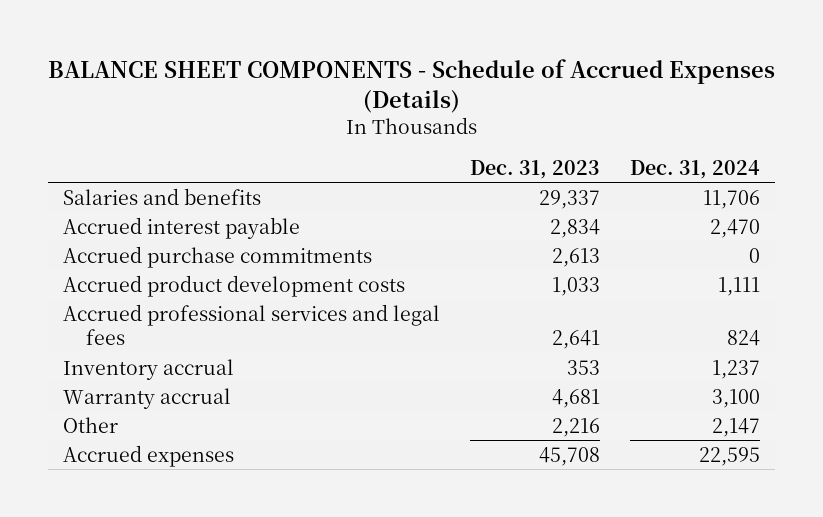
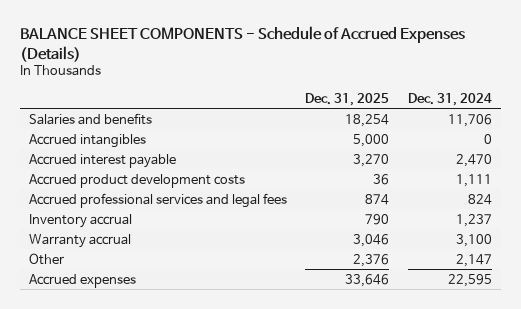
- | Dec. 31, 2023 | Dec. 31, 2024
+ | Dec. 31, 2025 | Dec. 31, 2024
+ Accrued intangibles | 5,000 | 0
- Accrued purchase commitments | 2,613 | 0

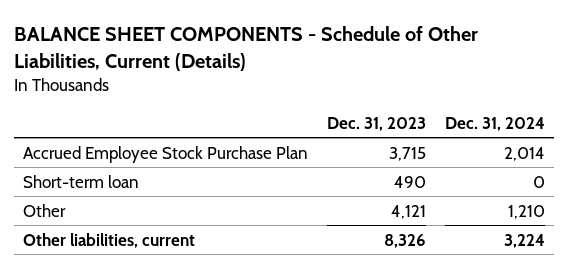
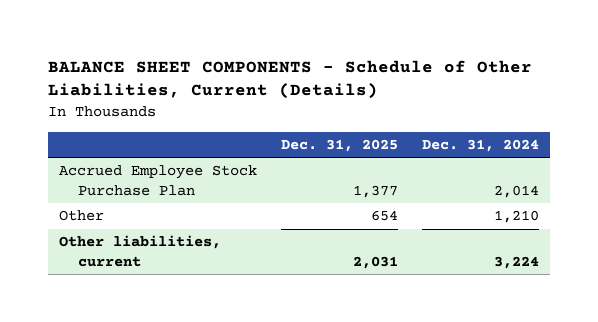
- | Dec. 31, 2023 | Dec. 31, 2024
+ | Dec. 31, 2025 | Dec. 31, 2024
- Short-term loan | 490 | 0

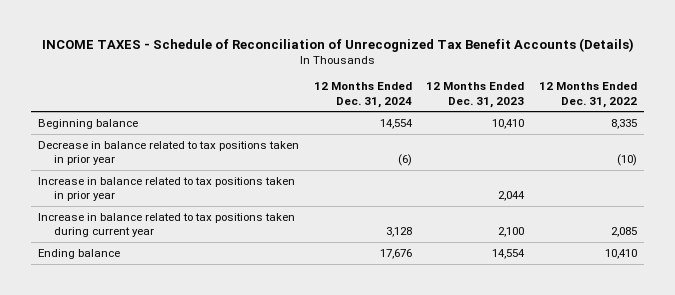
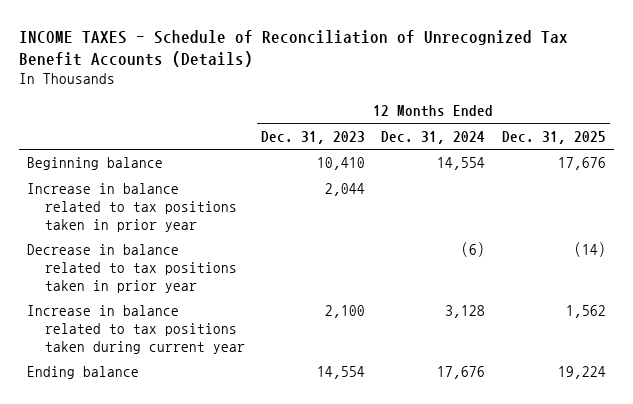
- | 12 Months Ended Dec. 31, 2024 | 12 Months Ended Dec. 31, 2023 | 12 Months Ended Dec. 31, 2022
+ | 12 Months Ended Dec. 31, 2023 | 12 Months Ended Dec. 31, 2024 | 12 Months Ended Dec. 31, 2025
moved down: Decrease in balance related to tax positions taken in prior year | | (6) | (14)

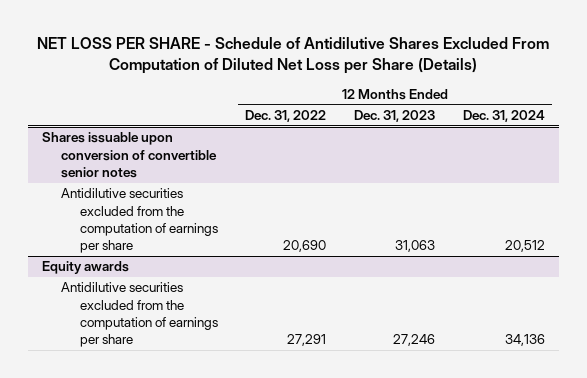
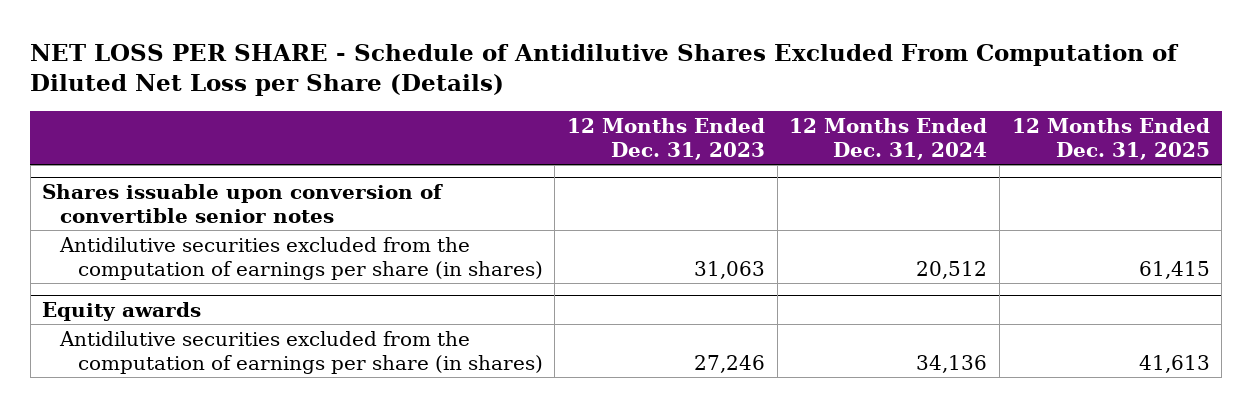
- | 12 Months Ended Dec. 31, 2022 | 12 Months Ended Dec. 31, 2023 | 12 Months Ended Dec. 31, 2024
+ | 12 Months Ended Dec. 31, 2023 | 12 Months Ended Dec. 31, 2024 | 12 Months Ended Dec. 31, 2025
@ Shares issuable upon conversion of convertible senior notes
- Antidilutive securities excluded from the computation of earnings per share | 20,690 | 31,063 | 20,512
+ Antidilutive securities excluded from the computation of earnings per share (in shares) | 31,063 | 20,512 | 61,415
@ Equity awards
- Antidilutive securities excluded from the computation of earnings per share | 27,291 | 27,246 | 34,136
+ Antidilutive securities excluded from the computation of earnings per share (in shares) | 27,246 | 34,136 | 41,613

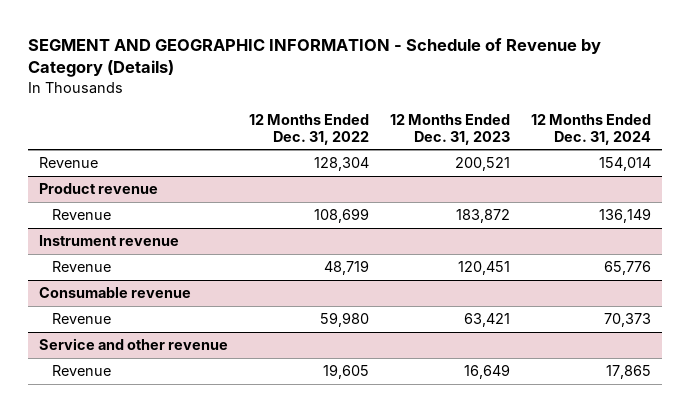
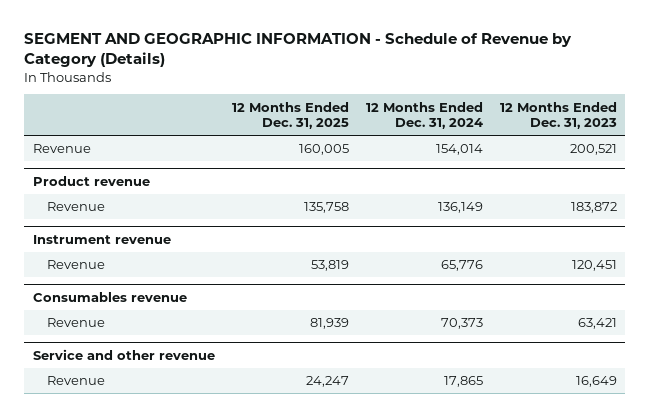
- | 12 Months Ended Dec. 31, 2022 | 12 Months Ended Dec. 31, 2023 | 12 Months Ended Dec. 31, 2024
+ | 12 Months Ended Dec. 31, 2025 | 12 Months Ended Dec. 31, 2024 | 12 Months Ended Dec. 31, 2023
- Consumable revenue
+ Consumables revenue

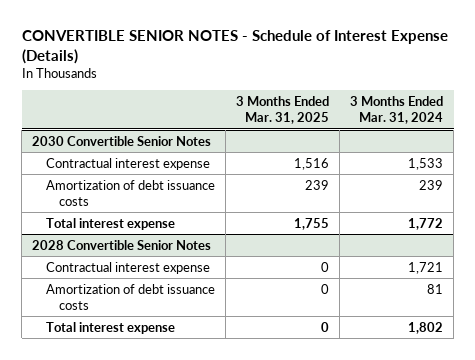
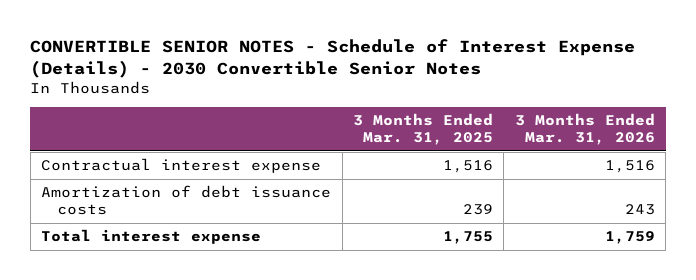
- CONVERTIBLE SENIOR NOTES - Schedule of Interest Expense (Details)
+ CONVERTIBLE SENIOR NOTES - Schedule of Interest Expense (Details) - 2030 Convertible Senior Notes
- | 3 Months Ended Mar. 31, 2025 | 3 Months Ended Mar. 31, 2024
+ | 3 Months Ended Mar. 31, 2025 | 3 Months Ended Mar. 31, 2026
- 2030 Convertible Senior Notes
- 2028 Convertible Senior Notes
- Contractual interest expense | 0 | 1,721
- Amortization of debt issuance costs | 0 | 81
- Total interest expense | 0 | 1,802

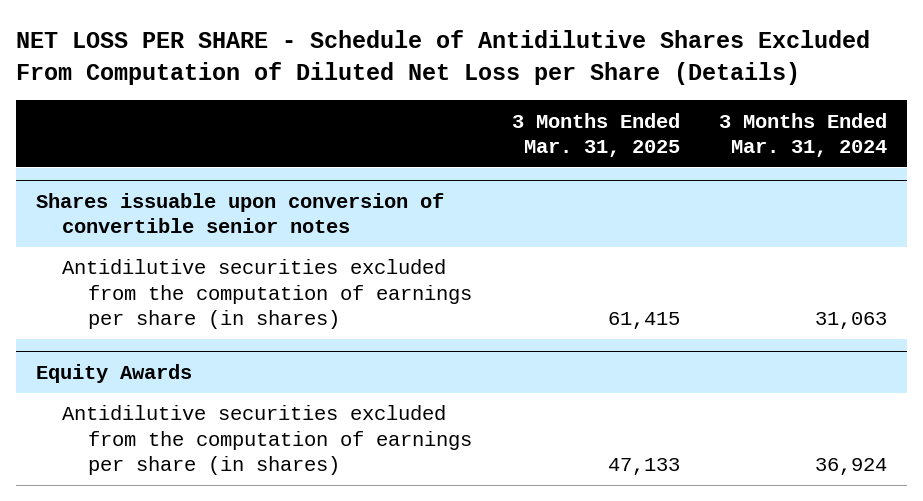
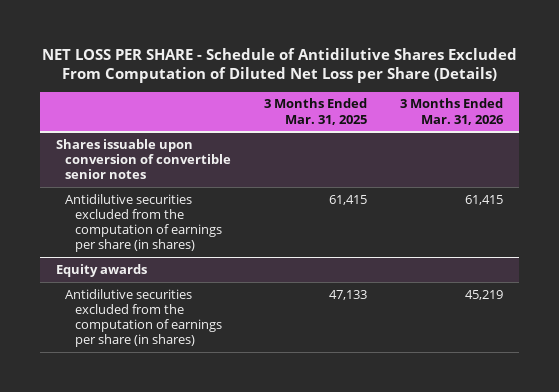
- | 3 Months Ended Mar. 31, 2025 | 3 Months Ended Mar. 31, 2024
+ | 3 Months Ended Mar. 31, 2025 | 3 Months Ended Mar. 31, 2026
- Equity Awards
+ Equity awards

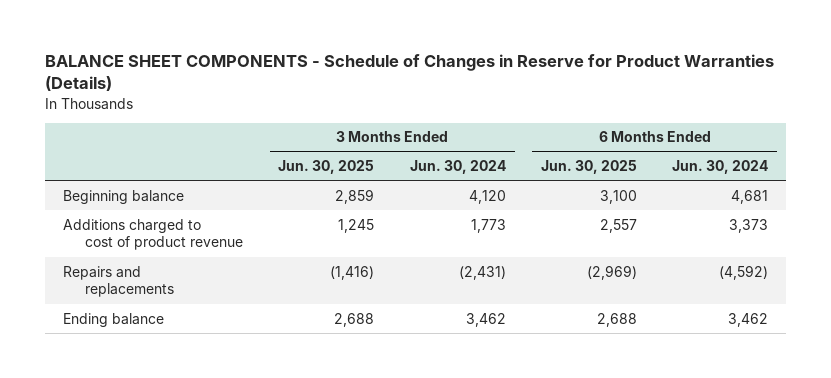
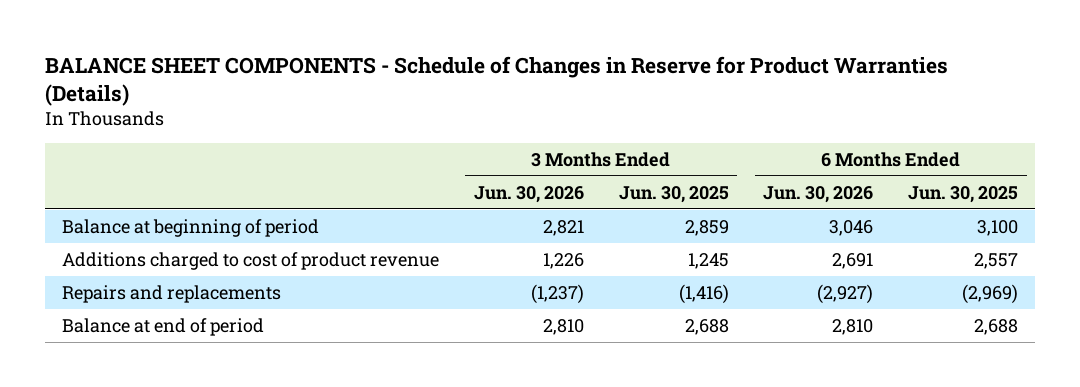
- | 3 Months Ended Jun. 30, 2025 | 3 Months Ended Jun. 30, 2024 | 6 Months Ended Jun. 30, 2025 | 6 Months Ended Jun. 30, 2024
+ | 3 Months Ended Jun. 30, 2026 | 3 Months Ended Jun. 30, 2025 | 6 Months Ended Jun. 30, 2026 | 6 Months Ended Jun. 30, 2025
- Beginning balance | 2,859 | 4,120 | 3,100 | 4,681
+ Balance at beginning of period | 2,821 | 2,859 | 3,046 | 3,100
- Ending balance | 2,688 | 3,462 | 2,688 | 3,462
+ Balance at end of period | 2,810 | 2,688 | 2,810 | 2,688

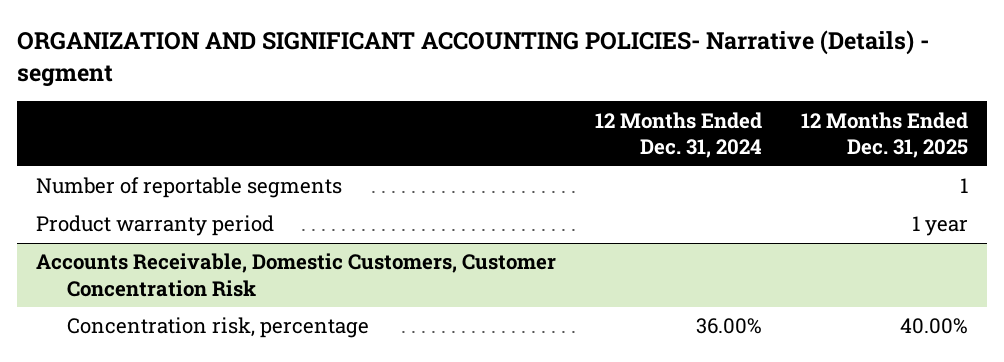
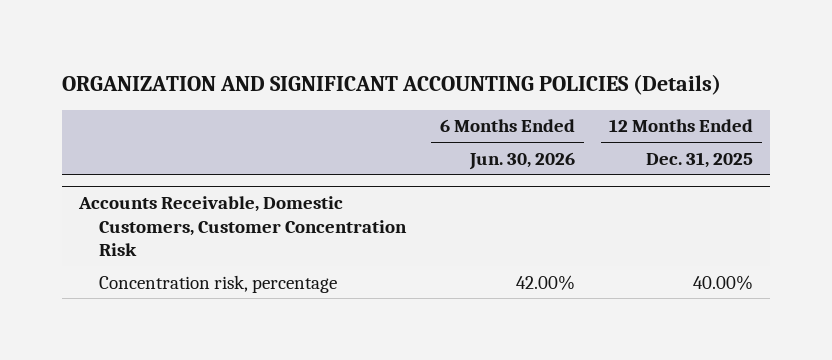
- ORGANIZATION AND SIGNIFICANT ACCOUNTING POLICIES- Narrative (Details) - segment
+ ORGANIZATION AND SIGNIFICANT ACCOUNTING POLICIES (Details)
- | 12 Months Ended Dec. 31, 2024 | 12 Months Ended Dec. 31, 2025
+ | 6 Months Ended Jun. 30, 2026 | 12 Months Ended Dec. 31, 2025
- Number of reportable segments | | 1
- Product warranty period | | 1 year

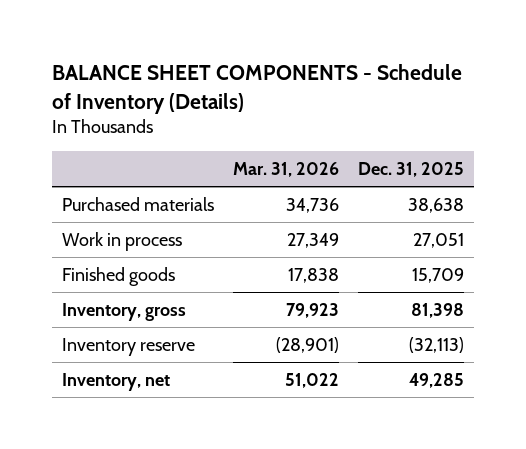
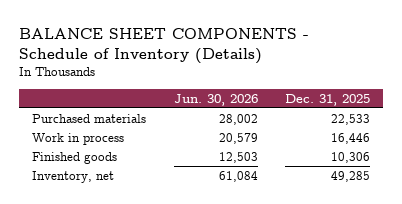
- | Mar. 31, 2026 | Dec. 31, 2025
+ | Jun. 30, 2026 | Dec. 31, 2025
- Purchased materials | 34,736 | 38,638
- Work in process | 27,349 | 27,051
- Finished goods | 17,838 | 15,709
- Inventory, gross | 79,923 | 81,398
- Inventory reserve | (28,901) | (32,113)
+ Purchased materials | 28,002 | 22,533
+ Work in process | 20,579 | 16,446
+ Finished goods | 12,503 | 10,306

